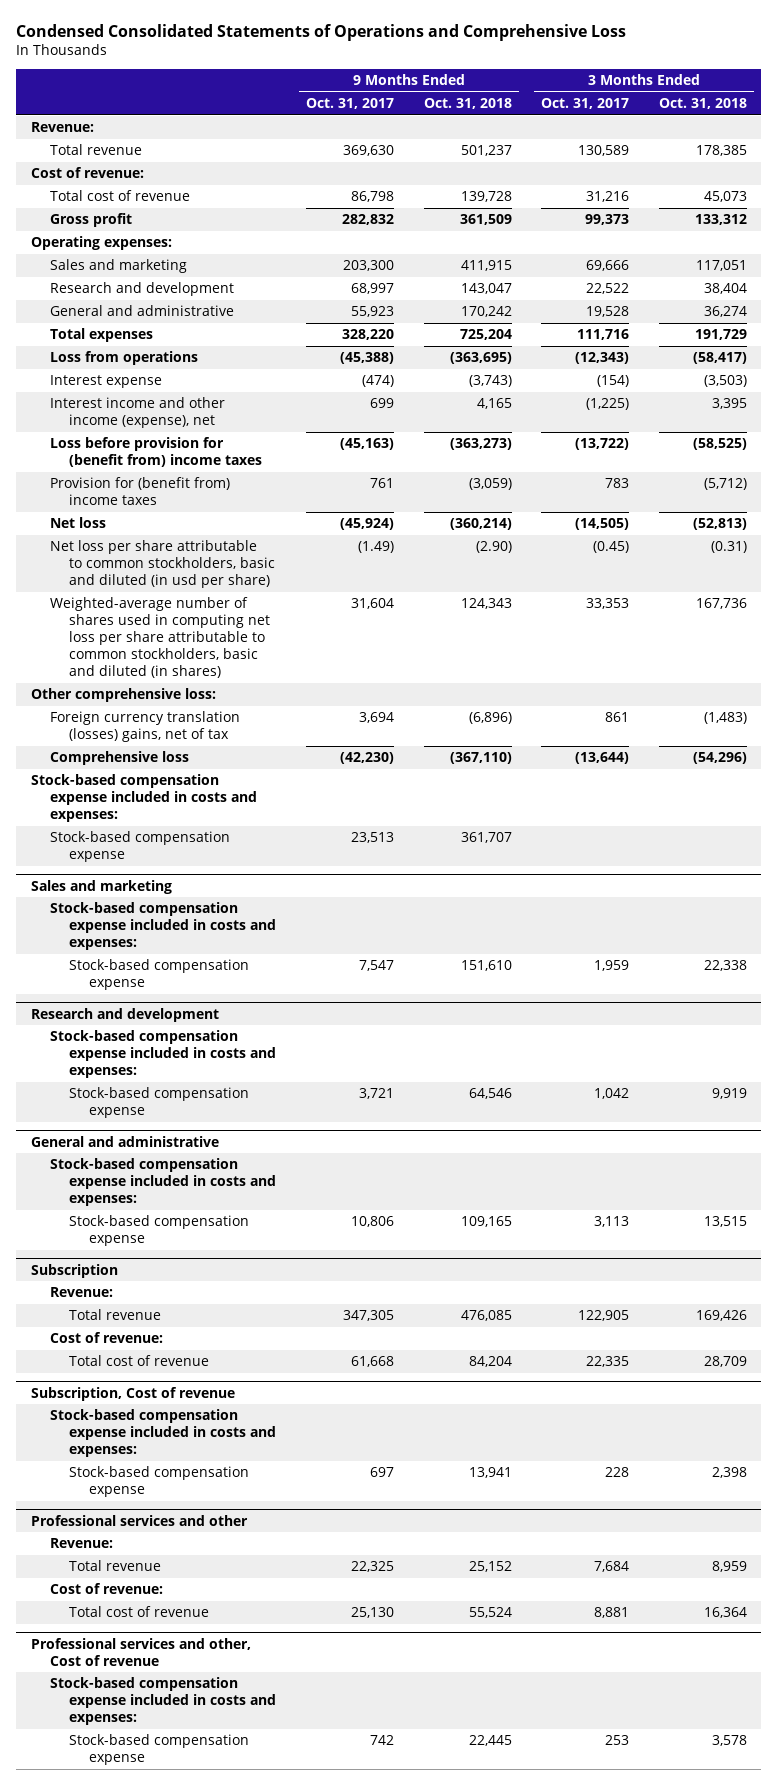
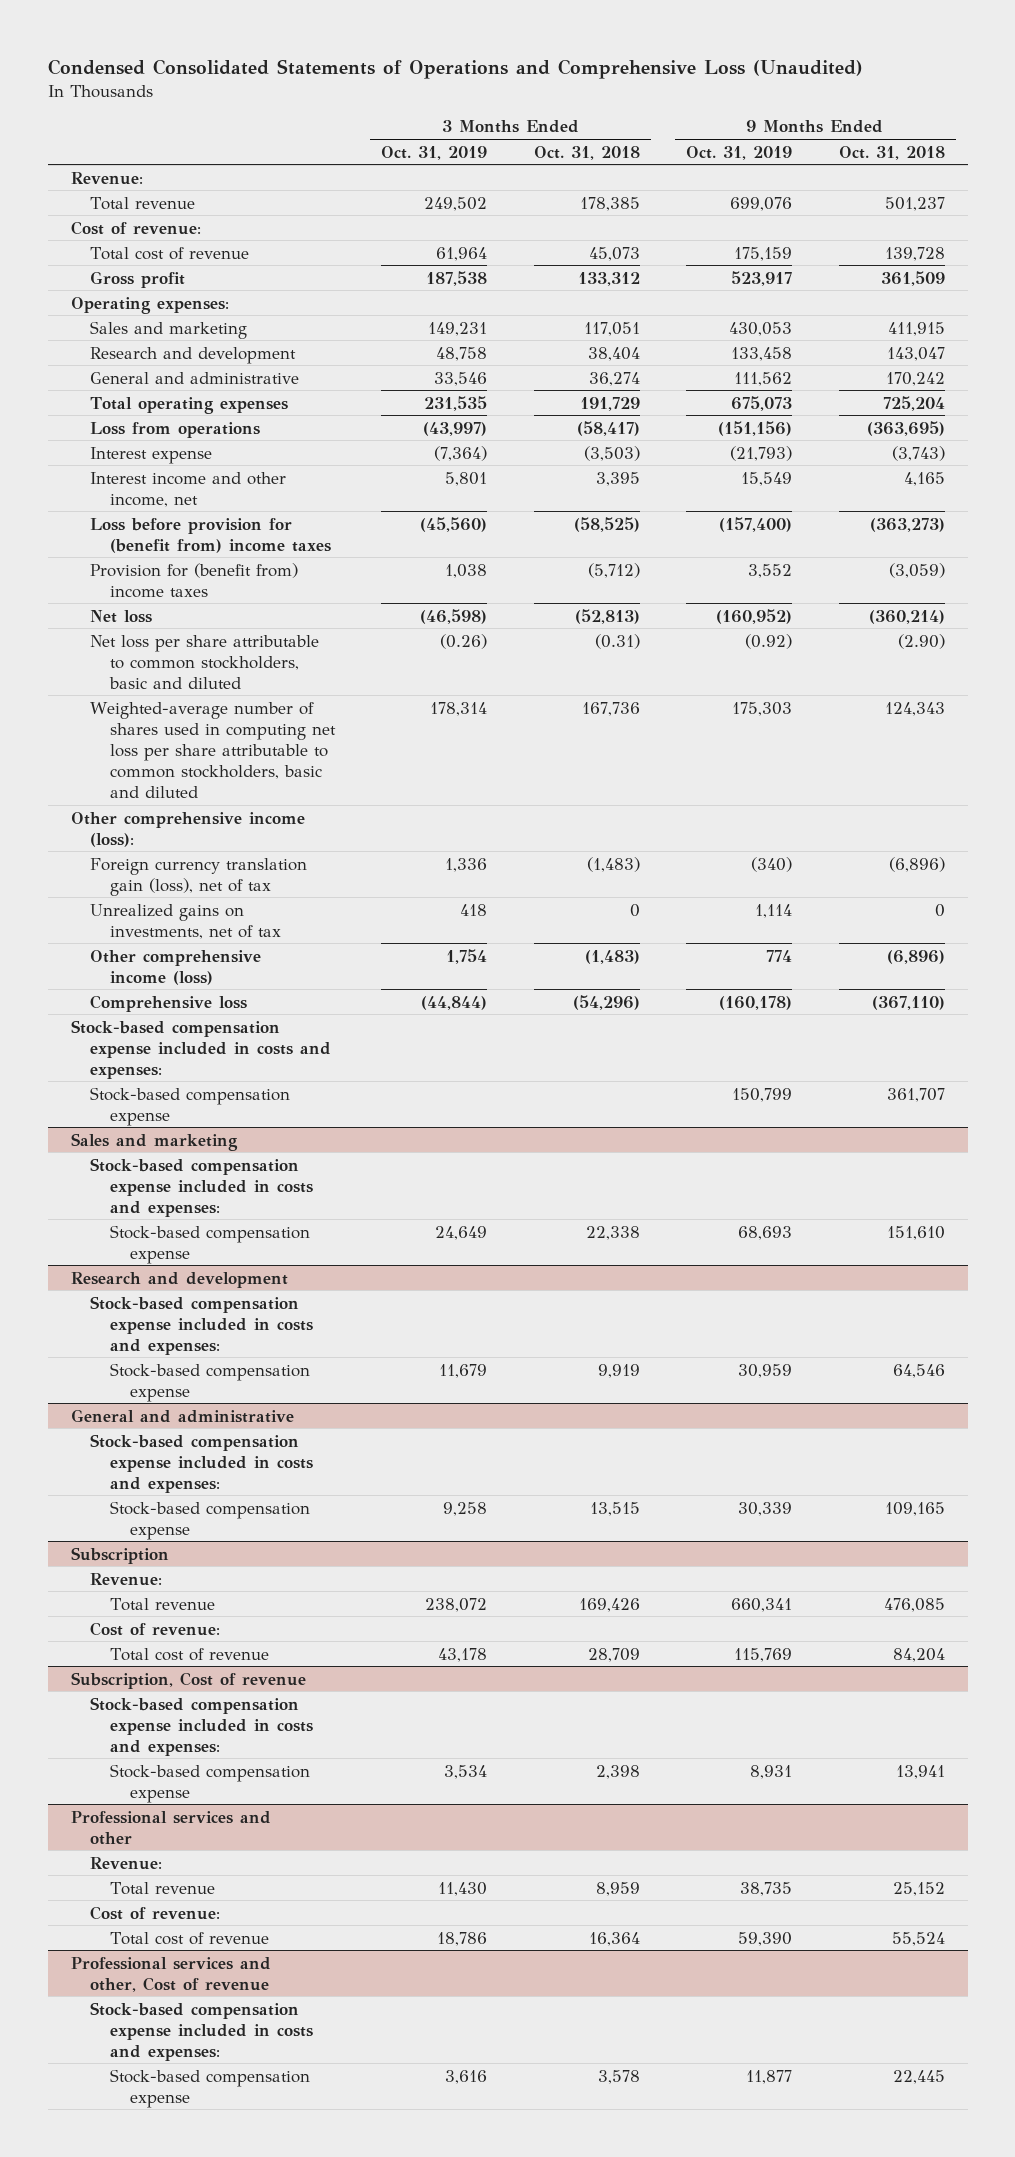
- Condensed Consolidated Statements of Operations and Comprehensive Loss
+ Condensed Consolidated Statements of Operations and Comprehensive Loss (Unaudited)
- | 9 Months Ended Oct. 31, 2017 | 9 Months Ended Oct. 31, 2018 | 3 Months Ended Oct. 31, 2017 | 3 Months Ended Oct. 31, 2018
+ | 3 Months Ended Oct. 31, 2019 | 3 Months Ended Oct. 31, 2018 | 9 Months Ended Oct. 31, 2019 | 9 Months Ended Oct. 31, 2018
- Total expenses | 328,220 | 725,204 | 111,716 | 191,729
+ Total operating expenses | 231,535 | 191,729 | 675,073 | 725,204
- Interest income and other income (expense), net | 699 | 4,165 | (1,225) | 3,395
+ Interest income and other income, net | 5,801 | 3,395 | 15,549 | 4,165
- Net loss per share attributable to common stockholders, basic and diluted (in usd per share) | (1.49) | (2.90) | (0.45) | (0.31)
- Weighted-average number of shares used in computing net loss per share attributable to common stockholders, basic and diluted (in shares) | 31,604 | 124,343 | 33,353 | 167,736
- Other comprehensive loss:
- Foreign currency translation (losses) gains, net of tax | 3,694 | (6,896) | 861 | (1,483)
+ Net loss per share attributable to common stockholders, basic and diluted | (0.26) | (0.31) | (0.92) | (2.90)
+ Weighted-average number of shares used in computing net loss per share attributable to common stockholders, basic and diluted | 178,314 | 167,736 | 175,303 | 124,343
+ Other comprehensive income (loss):
+ Foreign currency translation gain (loss), net of tax | 1,336 | (1,483) | (340) | (6,896)
+ Unrealized gains on investments, net of tax | 418 | 0 | 1,114 | 0
+ Other comprehensive income (loss) | 1,754 | (1,483) | 774 | (6,896)

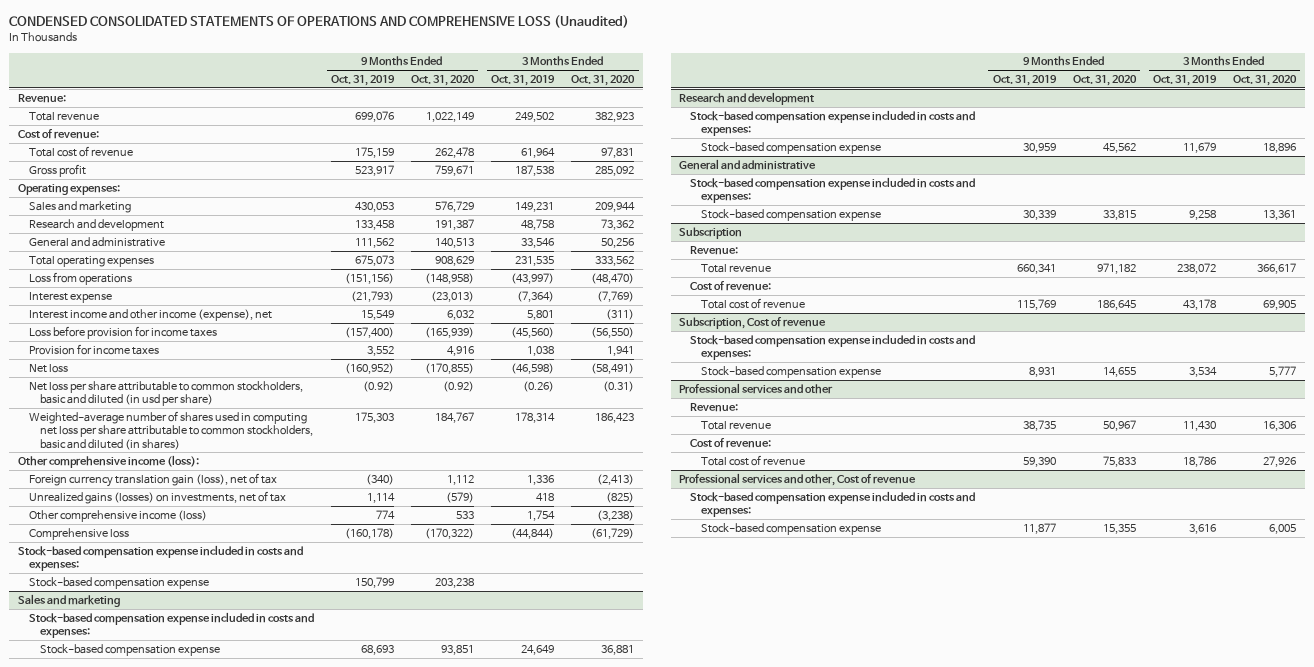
- Condensed Consolidated Statements of Operations and Comprehensive Loss (Unaudited)
+ CONDENSED CONSOLIDATED STATEMENTS OF OPERATIONS AND COMPREHENSIVE LOSS (Unaudited)
- | 3 Months Ended Oct. 31, 2019 | 3 Months Ended Oct. 31, 2018 | 9 Months Ended Oct. 31, 2019 | 9 Months Ended Oct. 31, 2018
+ | 9 Months Ended Oct. 31, 2019 | 9 Months Ended Oct. 31, 2020 | 3 Months Ended Oct. 31, 2019 | 3 Months Ended Oct. 31, 2020
- Interest income and other income, net | 5,801 | 3,395 | 15,549 | 4,165
- Loss before provision for (benefit from) income taxes | (45,560) | (58,525) | (157,400) | (363,273)
- Provision for (benefit from) income taxes | 1,038 | (5,712) | 3,552 | (3,059)
+ Interest income and other income (expense), net | 15,549 | 6,032 | 5,801 | (311)
+ Loss before provision for income taxes | (157,400) | (165,939) | (45,560) | (56,550)
+ Provision for income taxes | 3,552 | 4,916 | 1,038 | 1,941
- Net loss per share attributable to common stockholders, basic and diluted | (0.26) | (0.31) | (0.92) | (2.90)
- Weighted-average number of shares used in computing net loss per share attributable to common stockholders, basic and diluted | 178,314 | 167,736 | 175,303 | 124,343
+ Net loss per share attributable to common stockholders, basic and diluted (in usd per share) | (0.92) | (0.92) | (0.26) | (0.31)
+ Weighted-average number of shares used in computing net loss per share attributable to common stockholders, basic and diluted (in shares) | 175,303 | 184,767 | 178,314 | 186,423
- Unrealized gains on investments, net of tax | 418 | 0 | 1,114 | 0
+ Unrealized gains (losses) on investments, net of tax | 1,114 | (579) | 418 | (825)

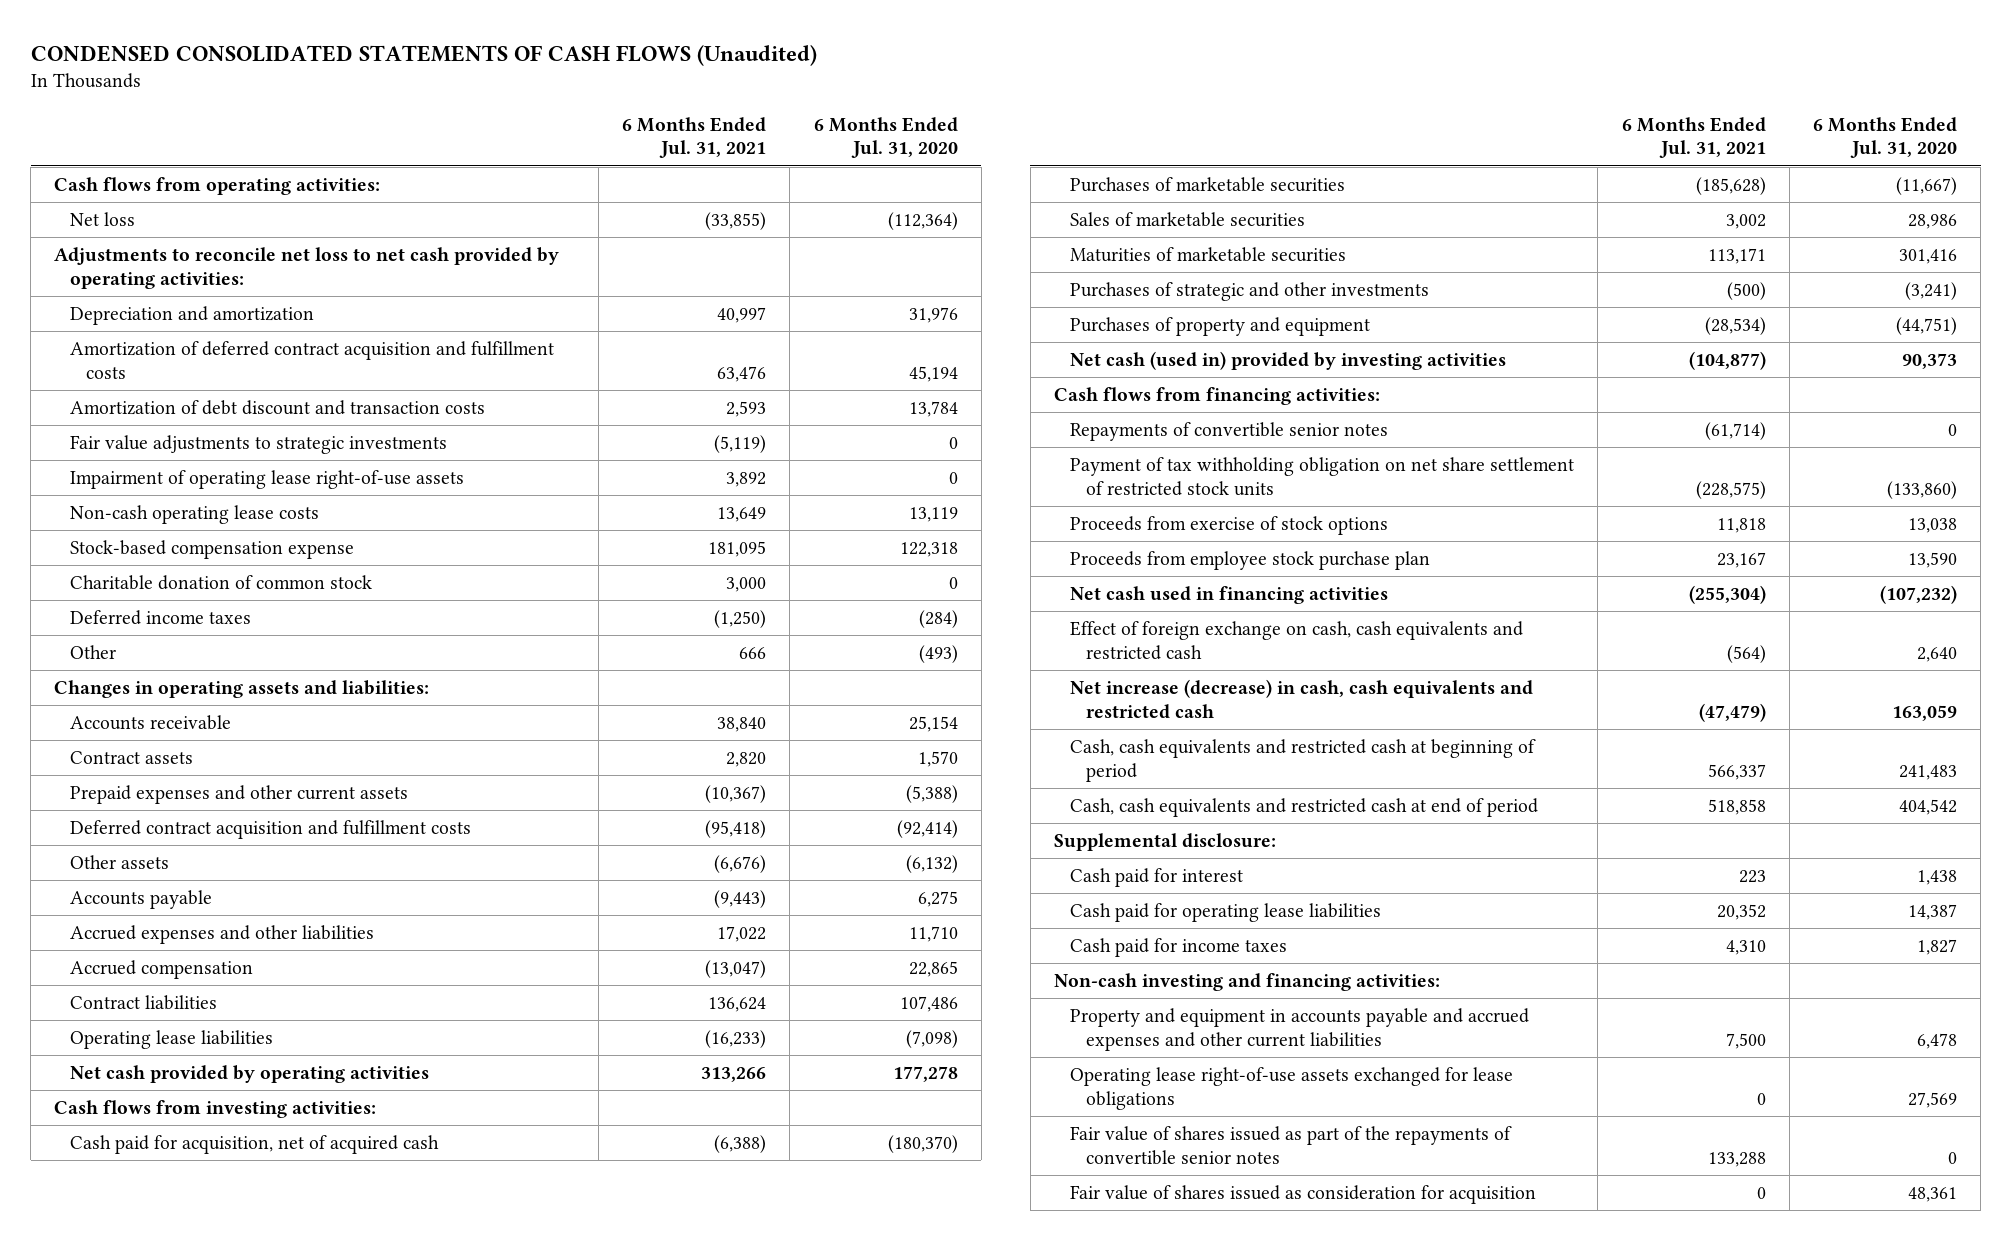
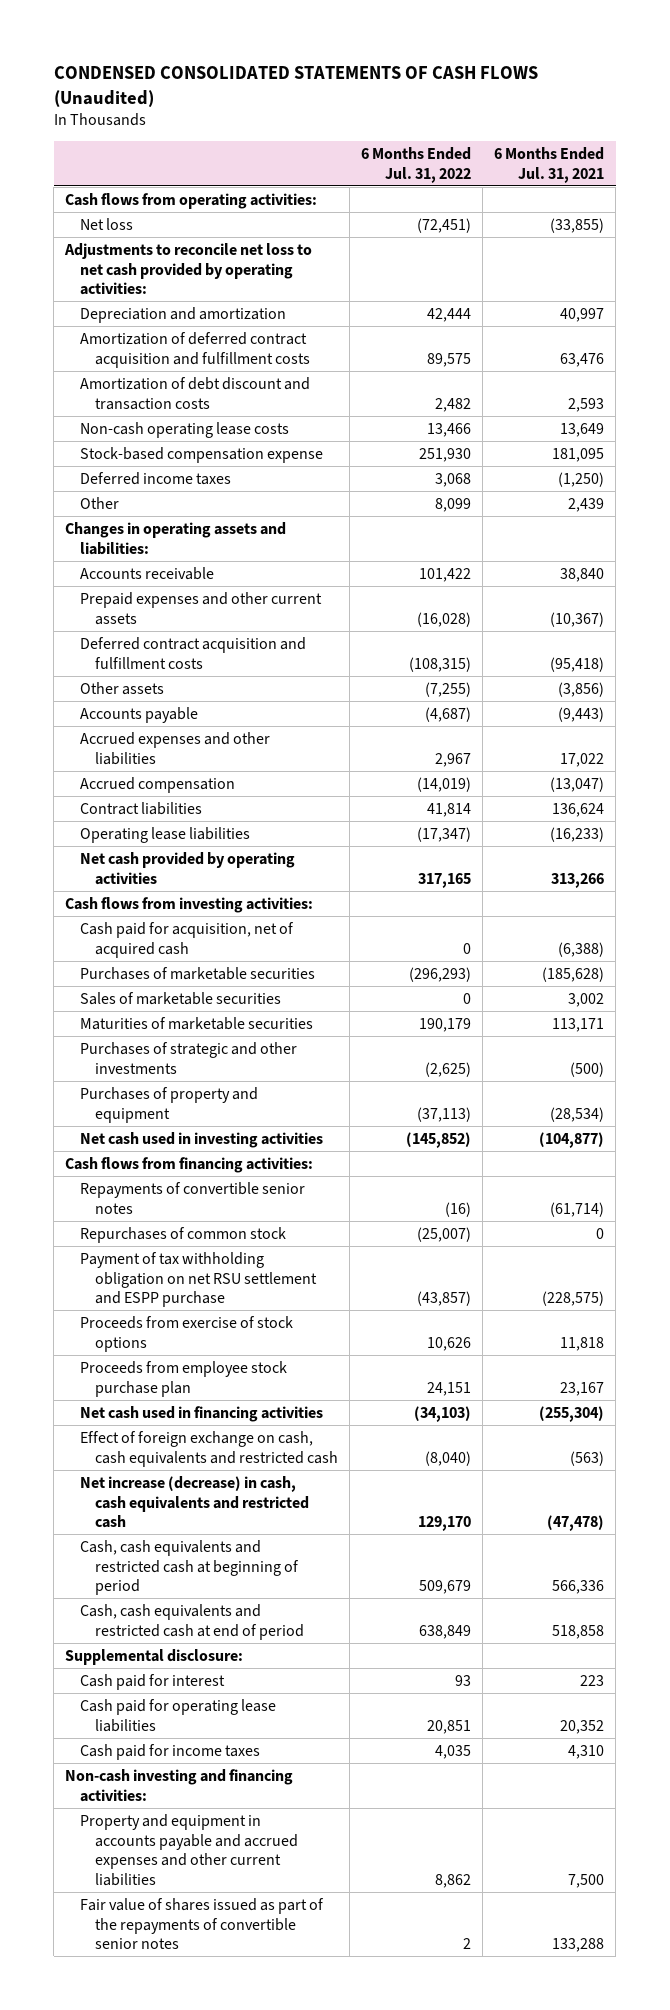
- | 6 Months Ended Jul. 31, 2021 | 6 Months Ended Jul. 31, 2020
+ | 6 Months Ended Jul. 31, 2022 | 6 Months Ended Jul. 31, 2021
- Fair value adjustments to strategic investments | (5,119) | 0
- Impairment of operating lease right-of-use assets | 3,892 | 0
- Charitable donation of common stock | 3,000 | 0
- Other | 666 | (493)
+ Other | 8,099 | 2,439
- Contract assets | 2,820 | 1,570
- Other assets | (6,676) | (6,132)
+ Other assets | (7,255) | (3,856)
- Net cash (used in) provided by investing activities | (104,877) | 90,373
+ Net cash used in investing activities | (145,852) | (104,877)
- Payment of tax withholding obligation on net share settlement of restricted stock units | (228,575) | (133,860)
+ Repurchases of common stock | (25,007) | 0
+ Payment of tax withholding obligation on net RSU settlement and ESPP purchase | (43,857) | (228,575)
- Effect of foreign exchange on cash, cash equivalents and restricted cash | (564) | 2,640
- Net increase (decrease) in cash, cash equivalents and restricted cash | (47,479) | 163,059
- Cash, cash equivalents and restricted cash at beginning of period | 566,337 | 241,483
+ Effect of foreign exchange on cash, cash equivalents and restricted cash | (8,040) | (563)
+ Net increase (decrease) in cash, cash equivalents and restricted cash | 129,170 | (47,478)
+ Cash, cash equivalents and restricted cash at beginning of period | 509,679 | 566,336
- Operating lease right-of-use assets exchanged for lease obligations | 0 | 27,569
- Fair value of shares issued as consideration for acquisition | 0 | 48,361

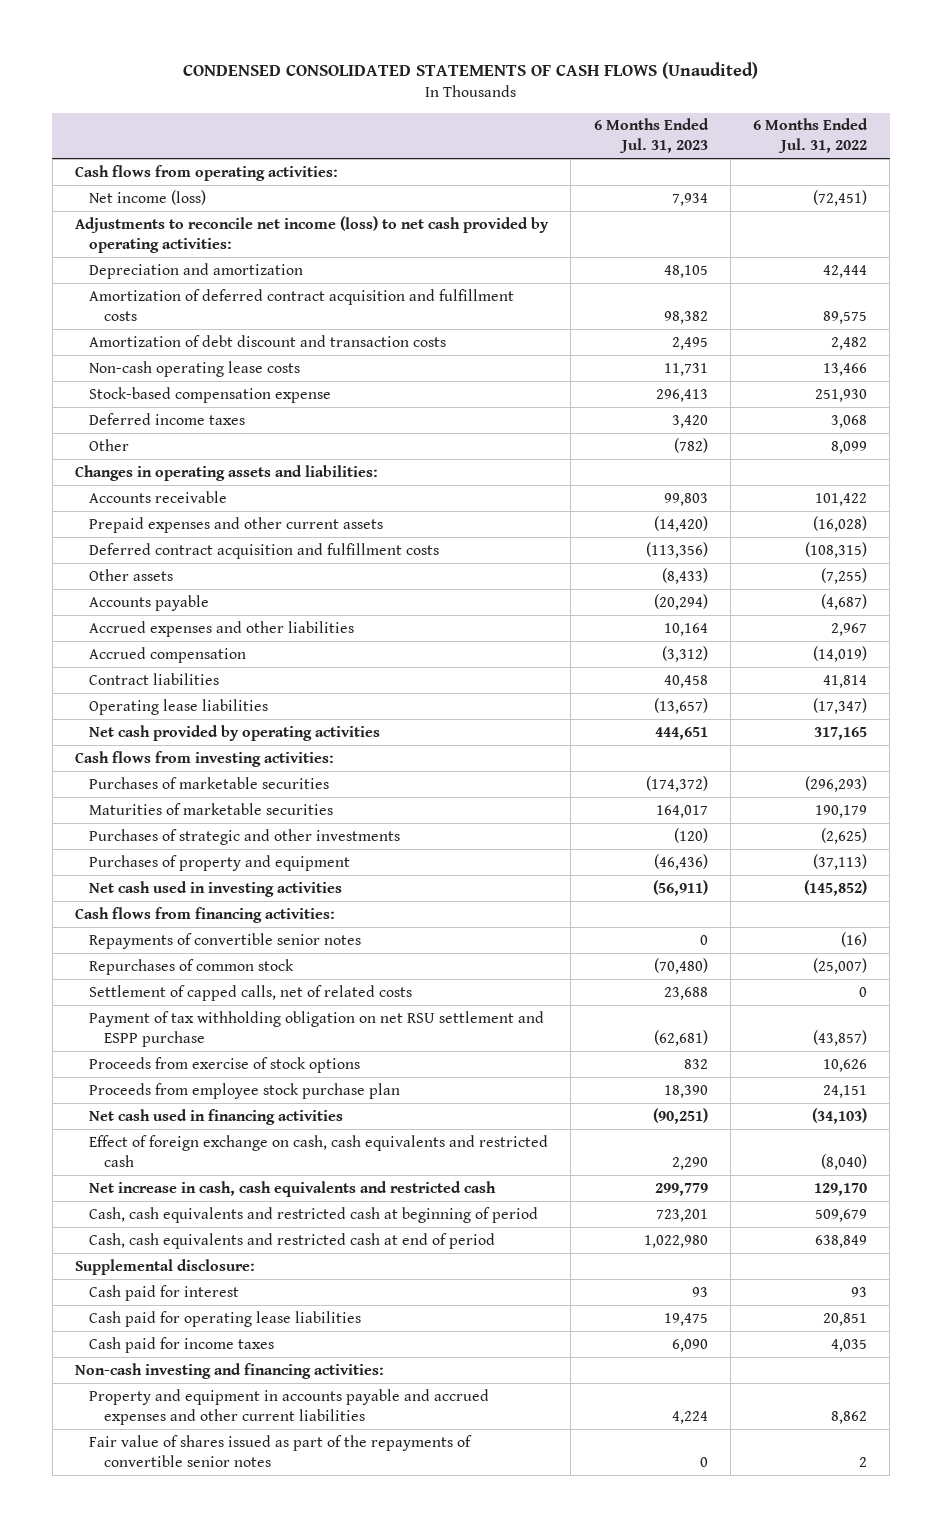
- | 6 Months Ended Jul. 31, 2022 | 6 Months Ended Jul. 31, 2021
+ | 6 Months Ended Jul. 31, 2023 | 6 Months Ended Jul. 31, 2022
- Net loss | (72,451) | (33,855)
- Adjustments to reconcile net loss to net cash provided by operating activities:
+ Net income (loss) | 7,934 | (72,451)
+ Adjustments to reconcile net income (loss) to net cash provided by operating activities:
- Cash paid for acquisition, net of acquired cash | 0 | (6,388)
- Sales of marketable securities | 0 | 3,002
+ Settlement of capped calls, net of related costs | 23,688 | 0
- Net increase (decrease) in cash, cash equivalents and restricted cash | 129,170 | (47,478)
+ Net increase in cash, cash equivalents and restricted cash | 299,779 | 129,170

